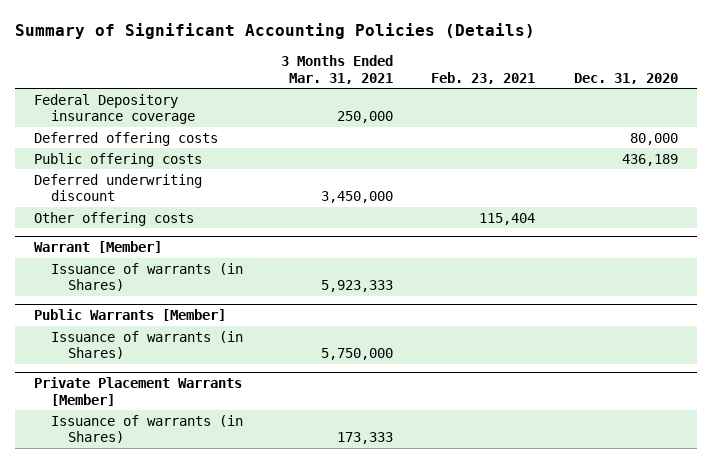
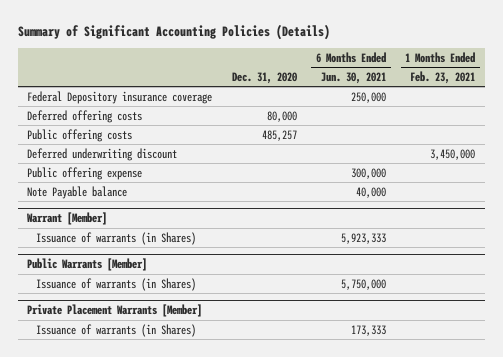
- | 3 Months Ended Mar. 31, 2021 | Feb. 23, 2021 | Dec. 31, 2020
+ | Dec. 31, 2020 | 6 Months Ended Jun. 30, 2021 | 1 Months Ended Feb. 23, 2021
- Public offering costs | | | 436,189
+ Public offering costs | 485,257 | |
- Other offering costs | | 115,404 |
+ Public offering expense | | 300,000 |
+ Note Payable balance | | 40,000 |

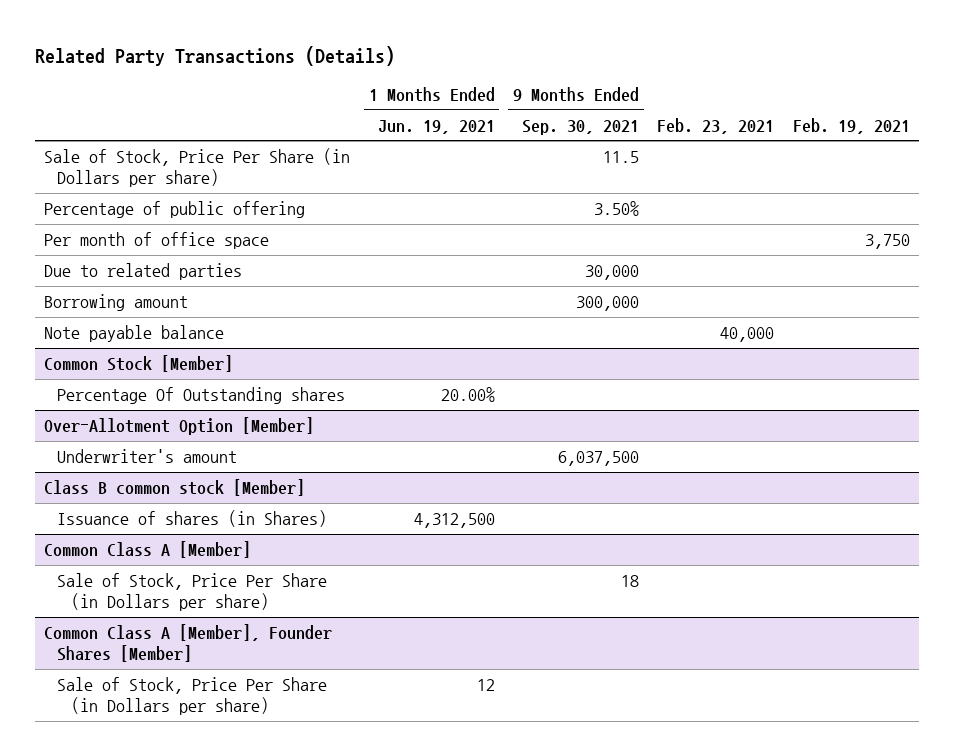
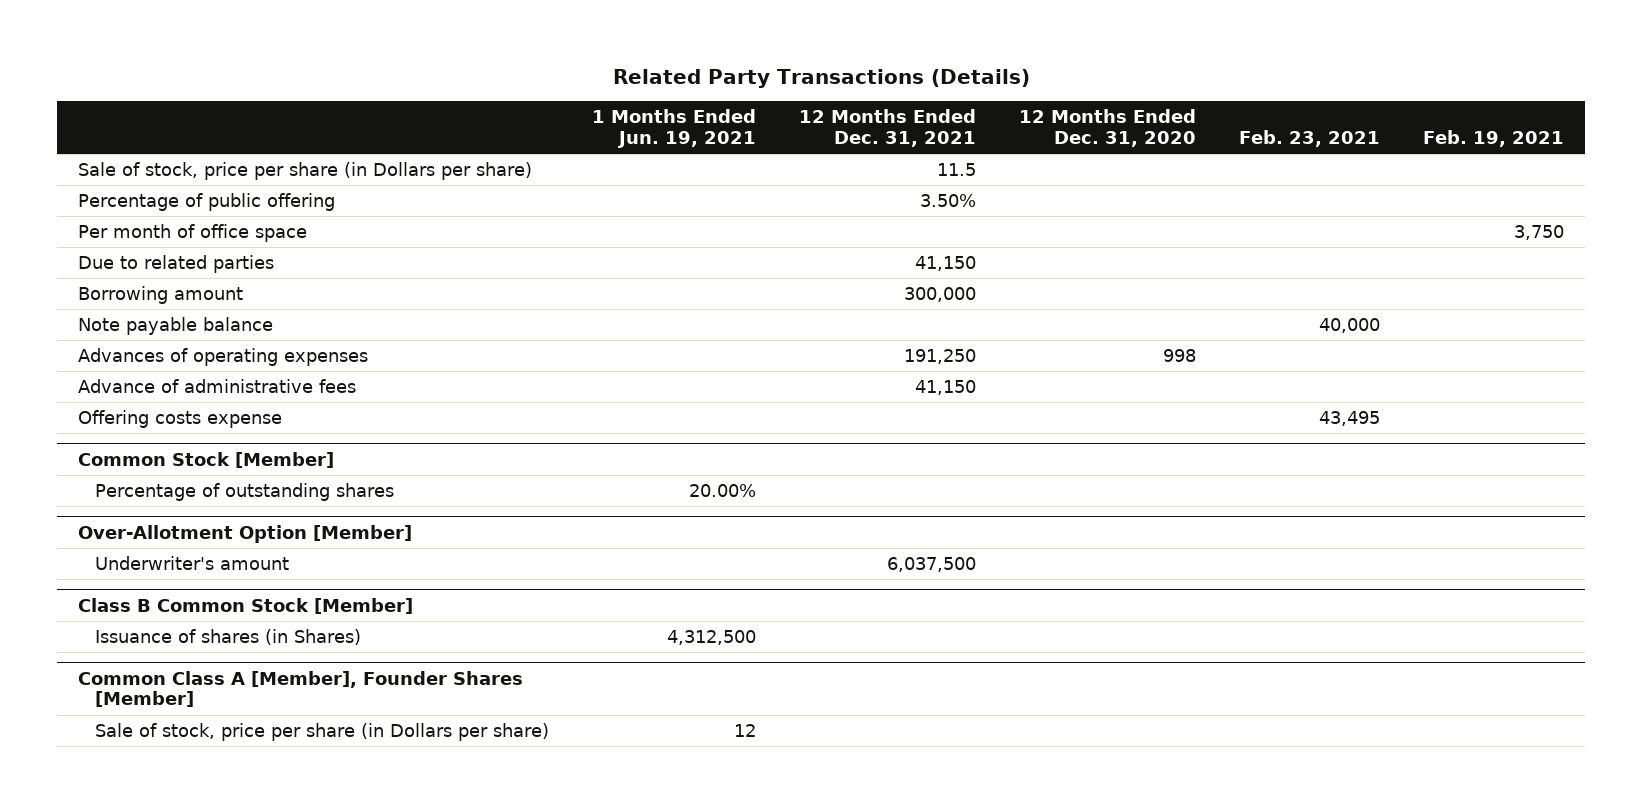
- | 1 Months Ended Jun. 19, 2021 | 9 Months Ended Sep. 30, 2021 | Feb. 23, 2021 | Feb. 19, 2021
+ | 1 Months Ended Jun. 19, 2021 | 12 Months Ended Dec. 31, 2021 | 12 Months Ended Dec. 31, 2020 | Feb. 23, 2021 | Feb. 19, 2021
- Sale of Stock, Price Per Share (in Dollars per share) | | 11.5 | |
+ Sale of stock, price per share (in Dollars per share) | | 11.5 | | |
+ Advances of operating expenses | | 191,250 | 998 | |
+ Advance of administrative fees | | 41,150 | | |
+ Offering costs expense | | | | 43,495 |
@ Common Stock [Member]
- Percentage Of Outstanding shares | 20.00% | | |
+ Percentage of outstanding shares | 20.00% | | | |
- Class B common stock [Member]
+ Class B Common Stock [Member]
- Common Class A [Member]
- Sale of Stock, Price Per Share (in Dollars per share) | | 18 | |
@ Common Class A [Member], Founder Shares [Member]
- Sale of Stock, Price Per Share (in Dollars per share) | 12 | | |
+ Sale of stock, price per share (in Dollars per share) | 12 | | | |

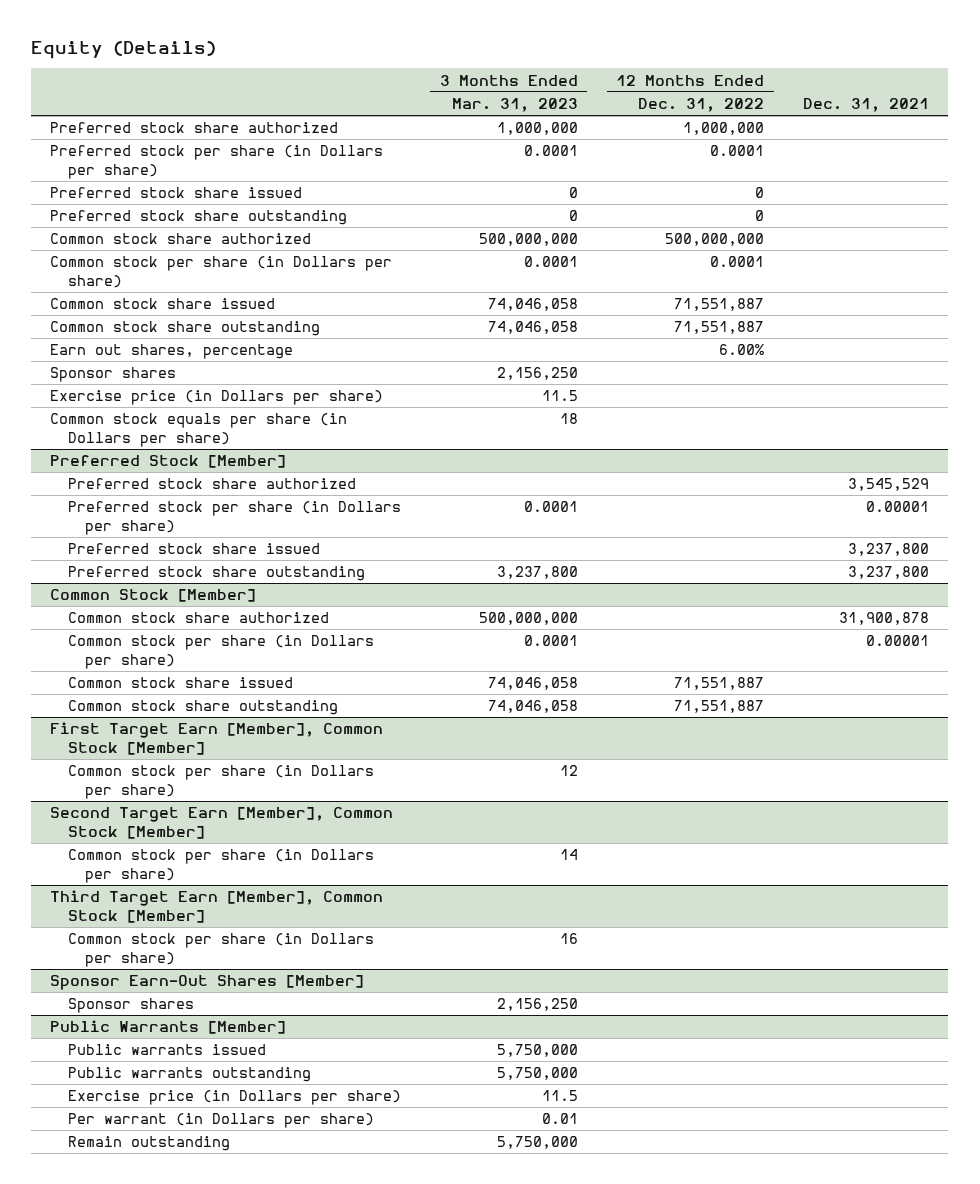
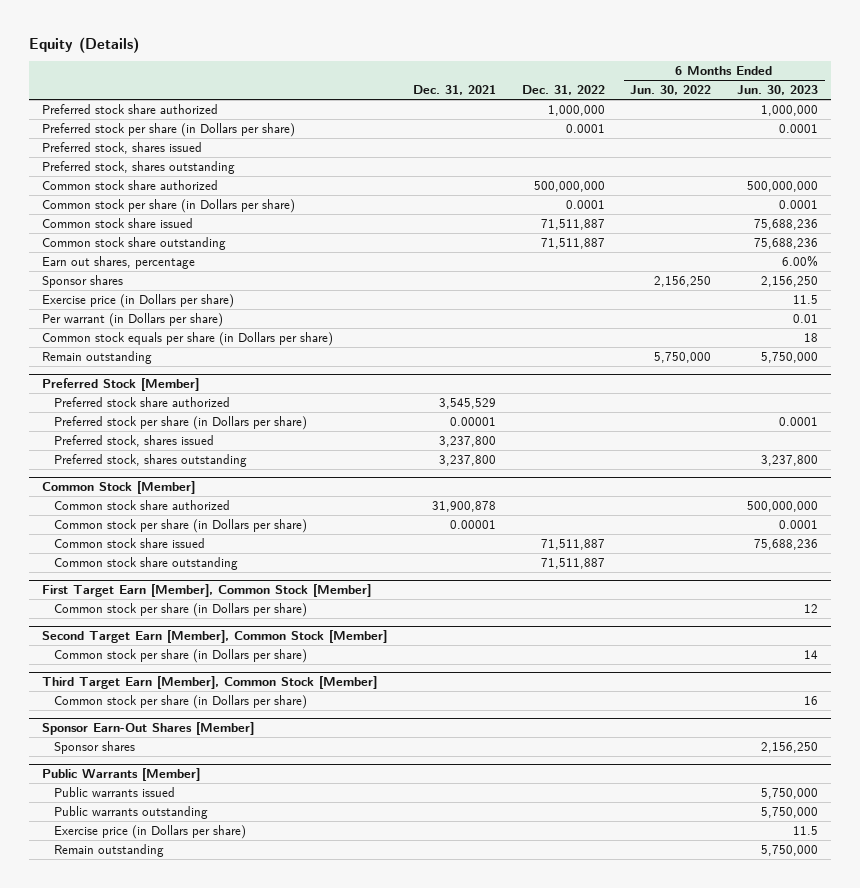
- | 3 Months Ended Mar. 31, 2023 | 12 Months Ended Dec. 31, 2022 | Dec. 31, 2021
+ | Dec. 31, 2021 | Dec. 31, 2022 | 6 Months Ended Jun. 30, 2022 | 6 Months Ended Jun. 30, 2023
- Preferred stock share issued | 0 | 0 |
- Preferred stock share outstanding | 0 | 0 |
+ Preferred stock, shares issued
+ Preferred stock, shares outstanding
+ Per warrant (in Dollars per share) | | | | 0.01
+ Remain outstanding | | | 5,750,000 | 5,750,000
@ Preferred Stock [Member]
- Preferred stock share issued | | | 3,237,800
- Preferred stock share outstanding | 3,237,800 | | 3,237,800
+ Preferred stock, shares issued | 3,237,800 | | |
+ Preferred stock, shares outstanding | 3,237,800 | | | 3,237,800
@ Public Warrants [Member]
- Per warrant (in Dollars per share) | 0.01 | |

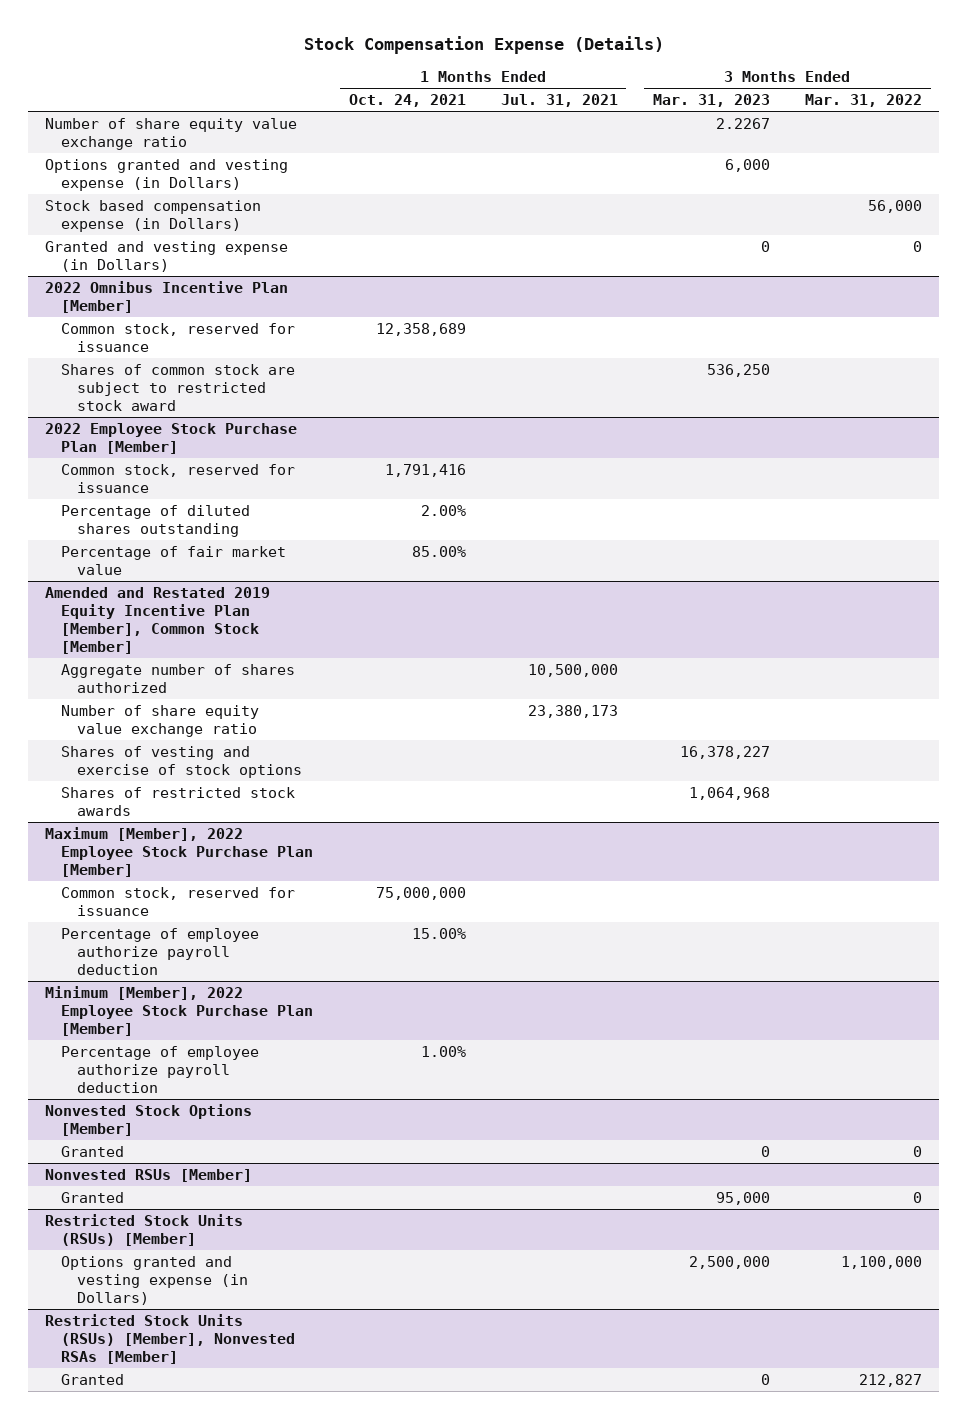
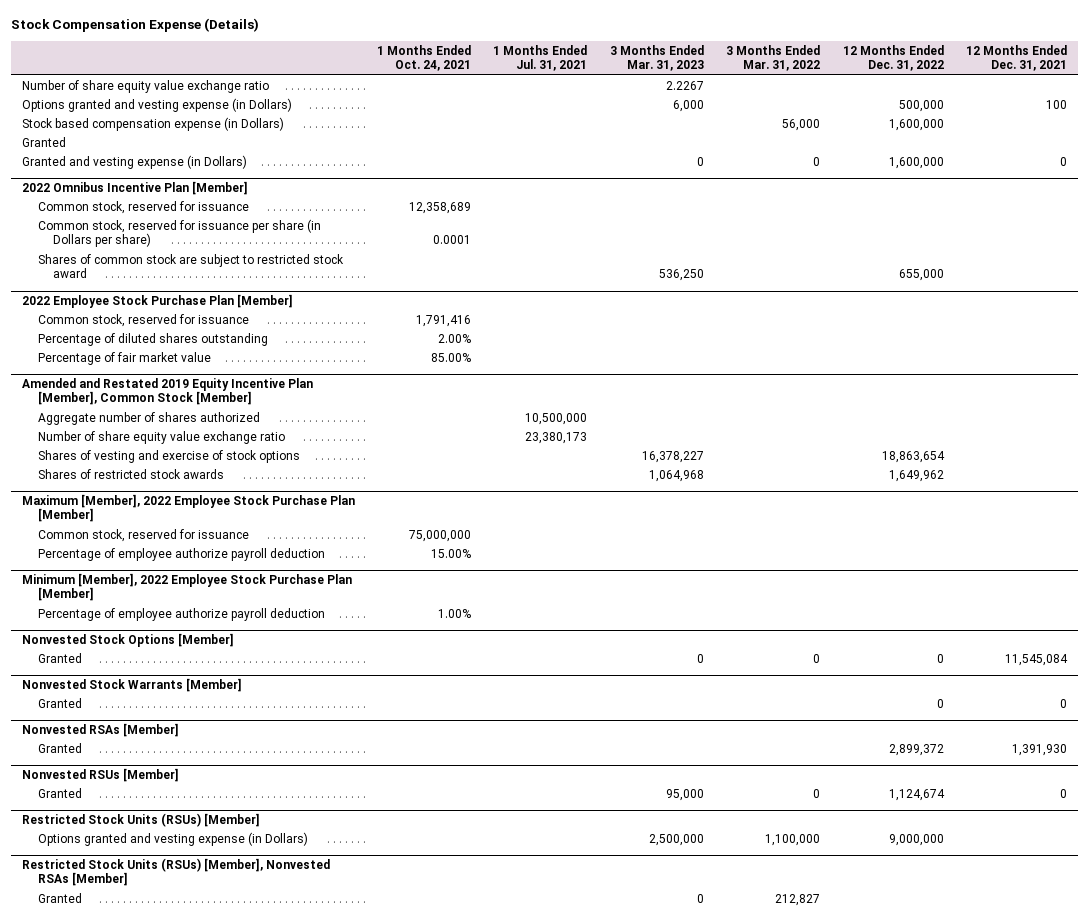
- | 1 Months Ended Oct. 24, 2021 | 1 Months Ended Jul. 31, 2021 | 3 Months Ended Mar. 31, 2023 | 3 Months Ended Mar. 31, 2022
+ | 1 Months Ended Oct. 24, 2021 | 1 Months Ended Jul. 31, 2021 | 3 Months Ended Mar. 31, 2023 | 3 Months Ended Mar. 31, 2022 | 12 Months Ended Dec. 31, 2022 | 12 Months Ended Dec. 31, 2021
+ Granted
@ 2022 Omnibus Incentive Plan [Member]
+ Common stock, reserved for issuance per share (in Dollars per share) | 0.0001 | | | | |
+ Nonvested Stock Warrants [Member]
+ Granted | | | | | 0 | 0
+ Nonvested RSAs [Member]
+ Granted | | | | | 2,899,372 | 1,391,930

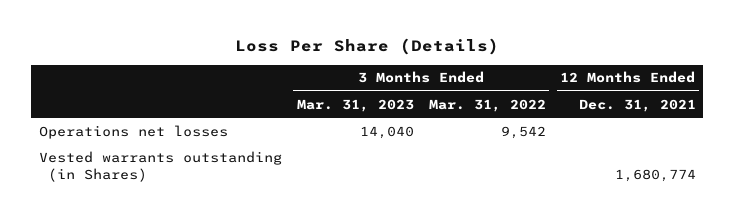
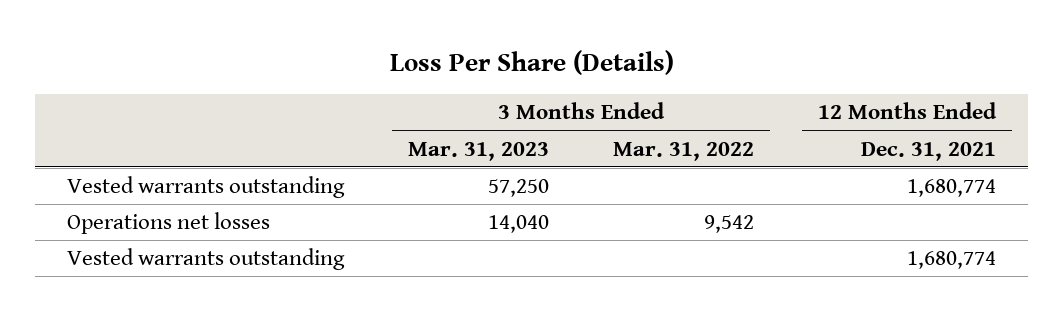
+ Vested warrants outstanding | 57,250 | | 1,680,774
- Vested warrants outstanding (in Shares) | | | 1,680,774
+ Vested warrants outstanding | | | 1,680,774

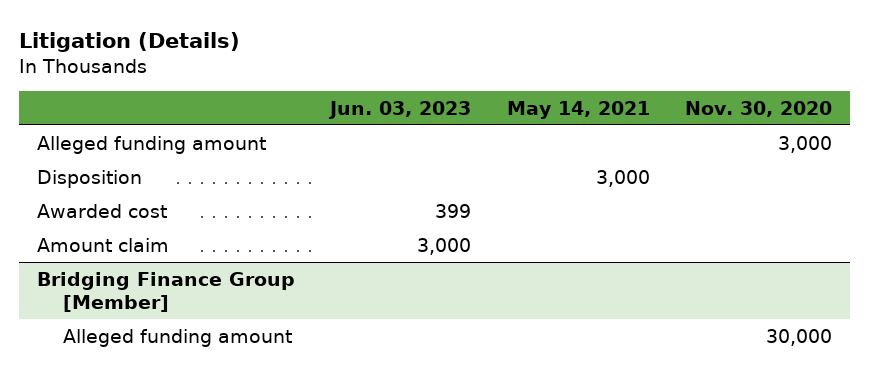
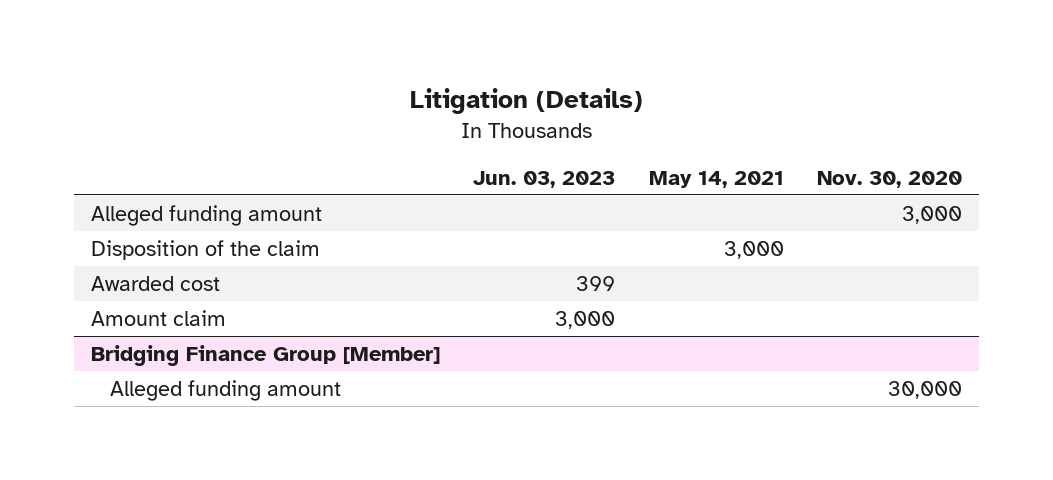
- Disposition | | 3,000 |
+ Disposition of the claim | | 3,000 |

